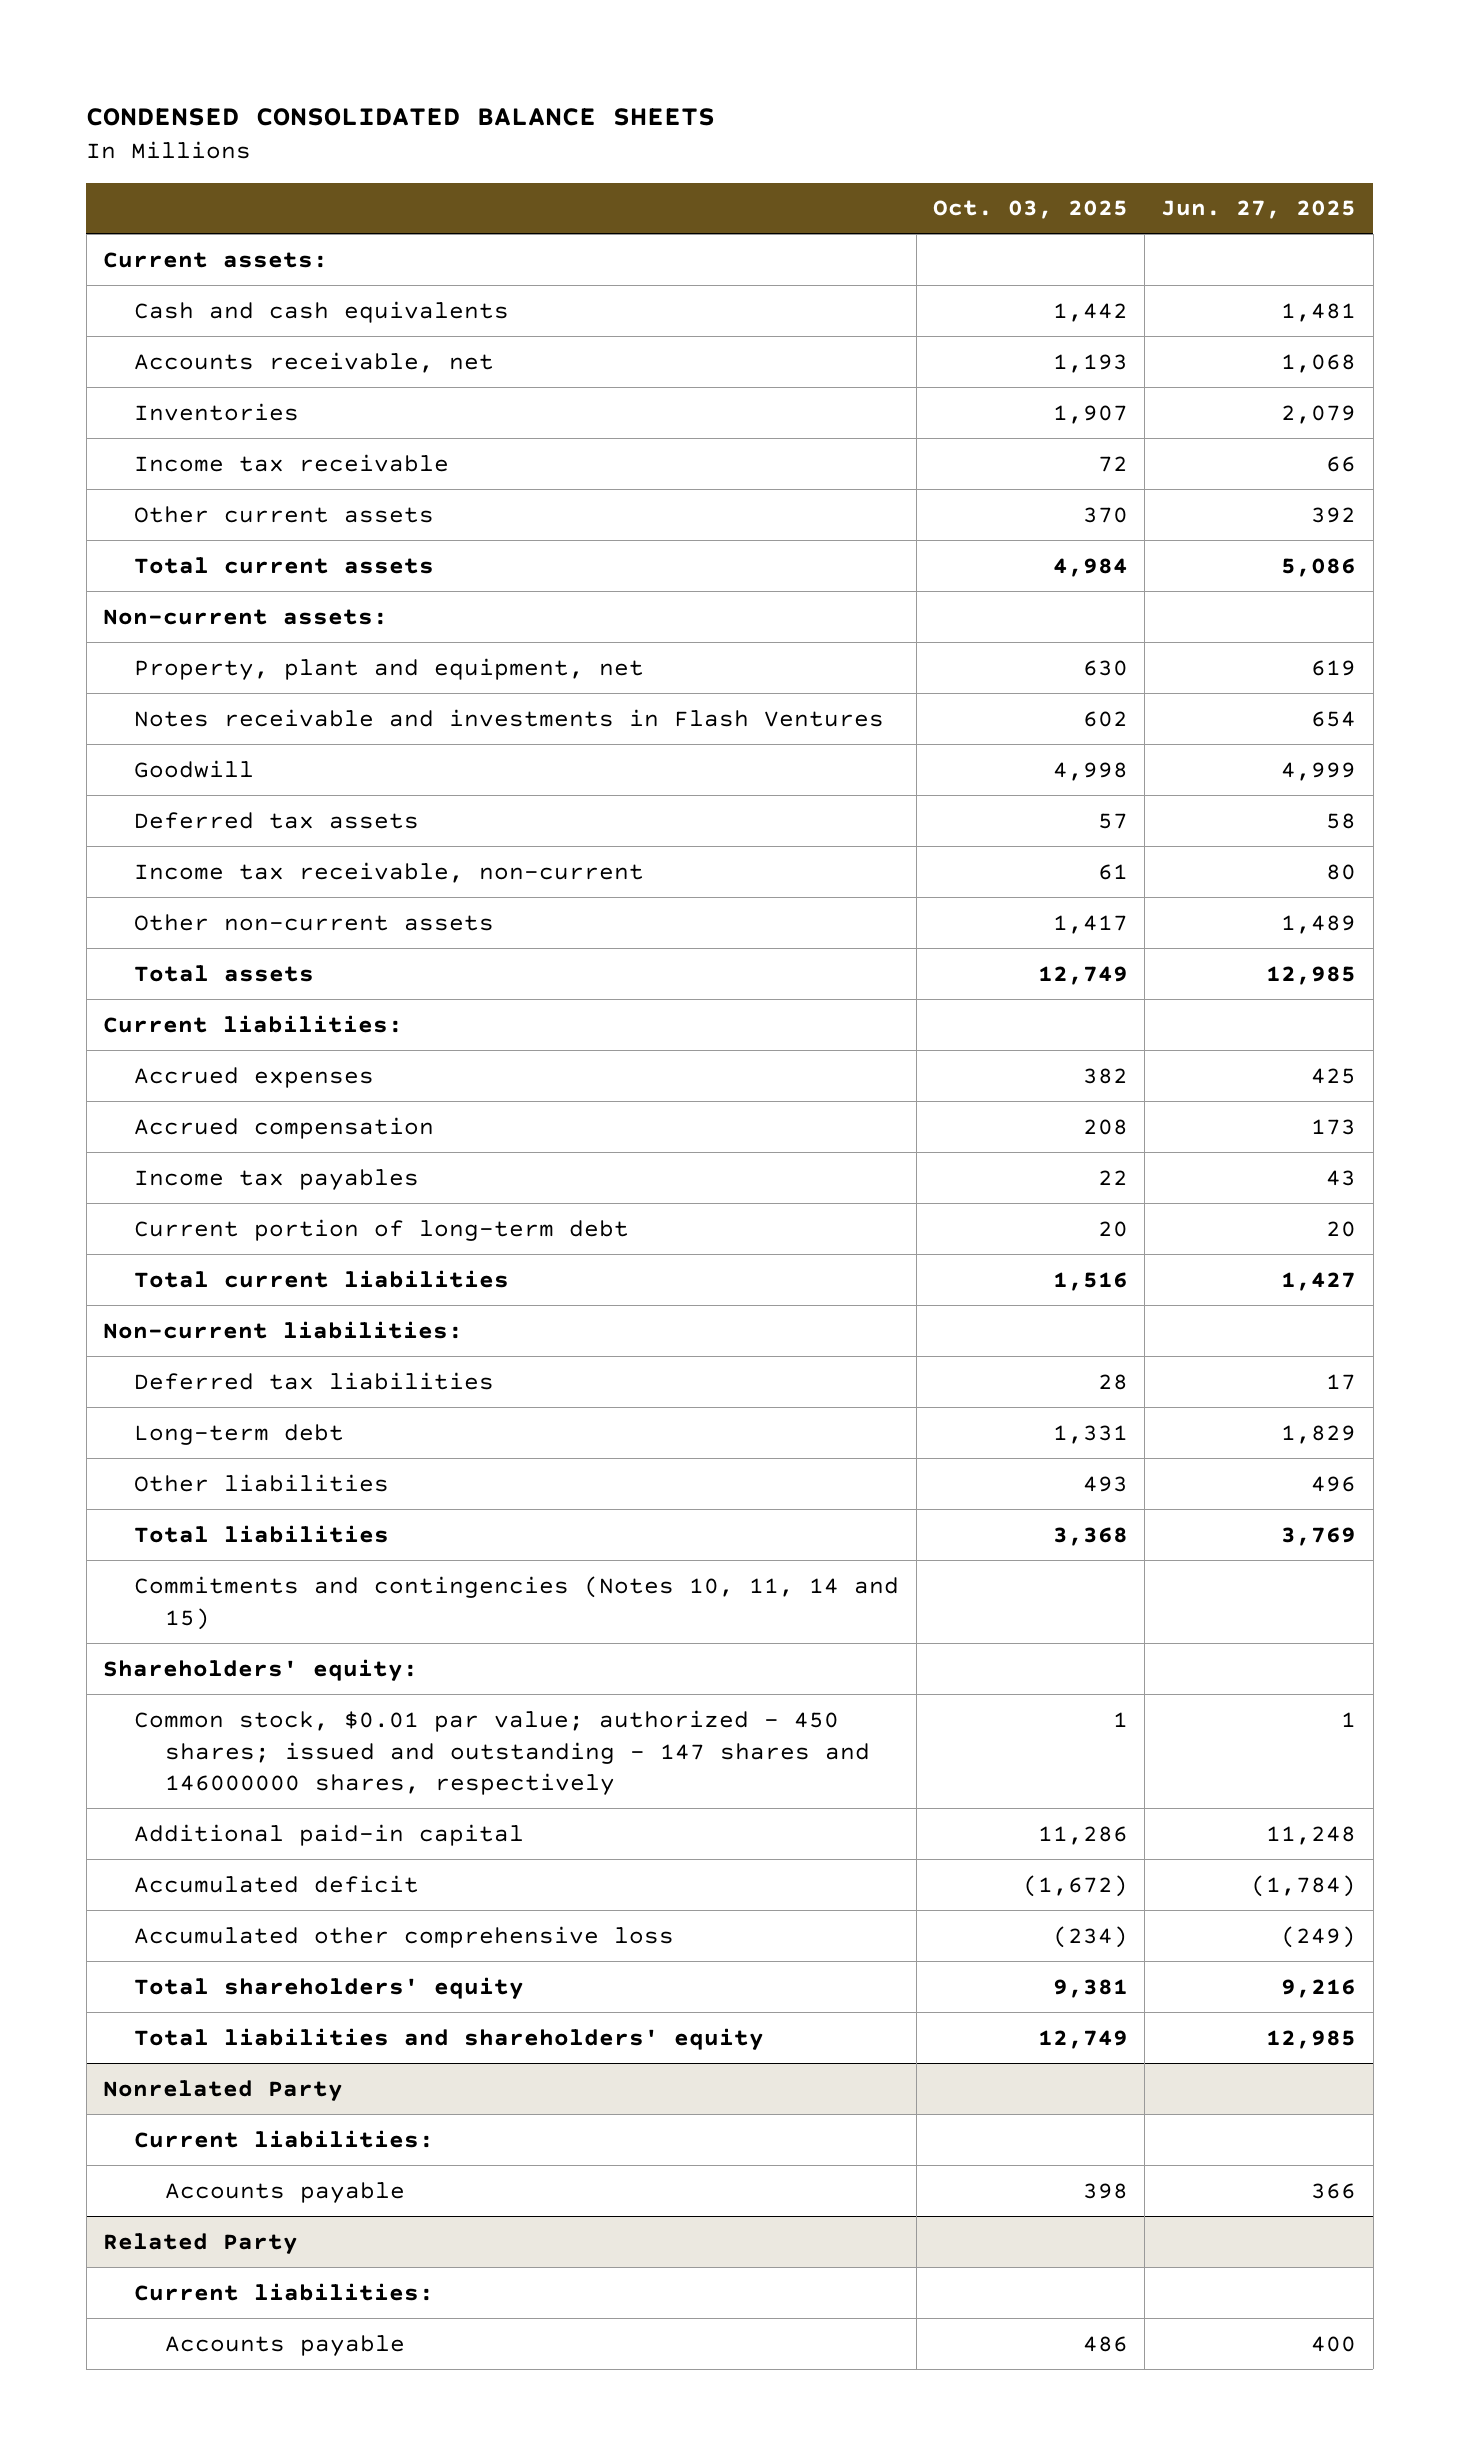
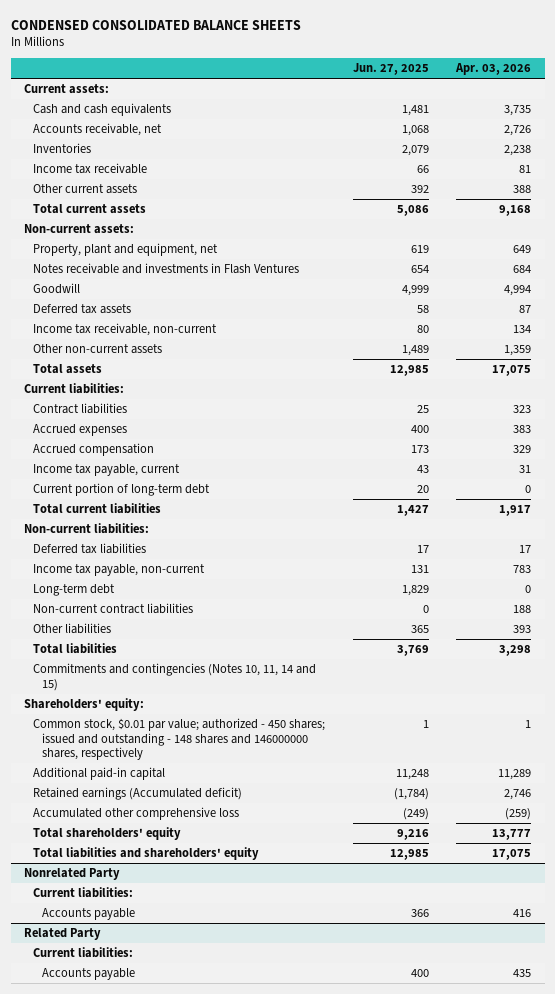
- | Oct. 03, 2025 | Jun. 27, 2025
+ | Jun. 27, 2025 | Apr. 03, 2026
- Accrued expenses | 382 | 425
+ Contract liabilities | 25 | 323
+ Accrued expenses | 400 | 383
- Income tax payables | 22 | 43
+ Income tax payable, current | 43 | 31
+ Income tax payable, non-current | 131 | 783
- Other liabilities | 493 | 496
+ Non-current contract liabilities | 0 | 188
+ Other liabilities | 365 | 393
- Common stock, $0.01 par value; authorized - 450 shares; issued and outstanding - 147 shares and 146000000 shares, respectively | 1 | 1
+ Common stock, $0.01 par value; authorized - 450 shares; issued and outstanding - 148 shares and 146000000 shares, respectively | 1 | 1
- Accumulated deficit | (1,672) | (1,784)
+ Retained earnings (Accumulated deficit) | (1,784) | 2,746

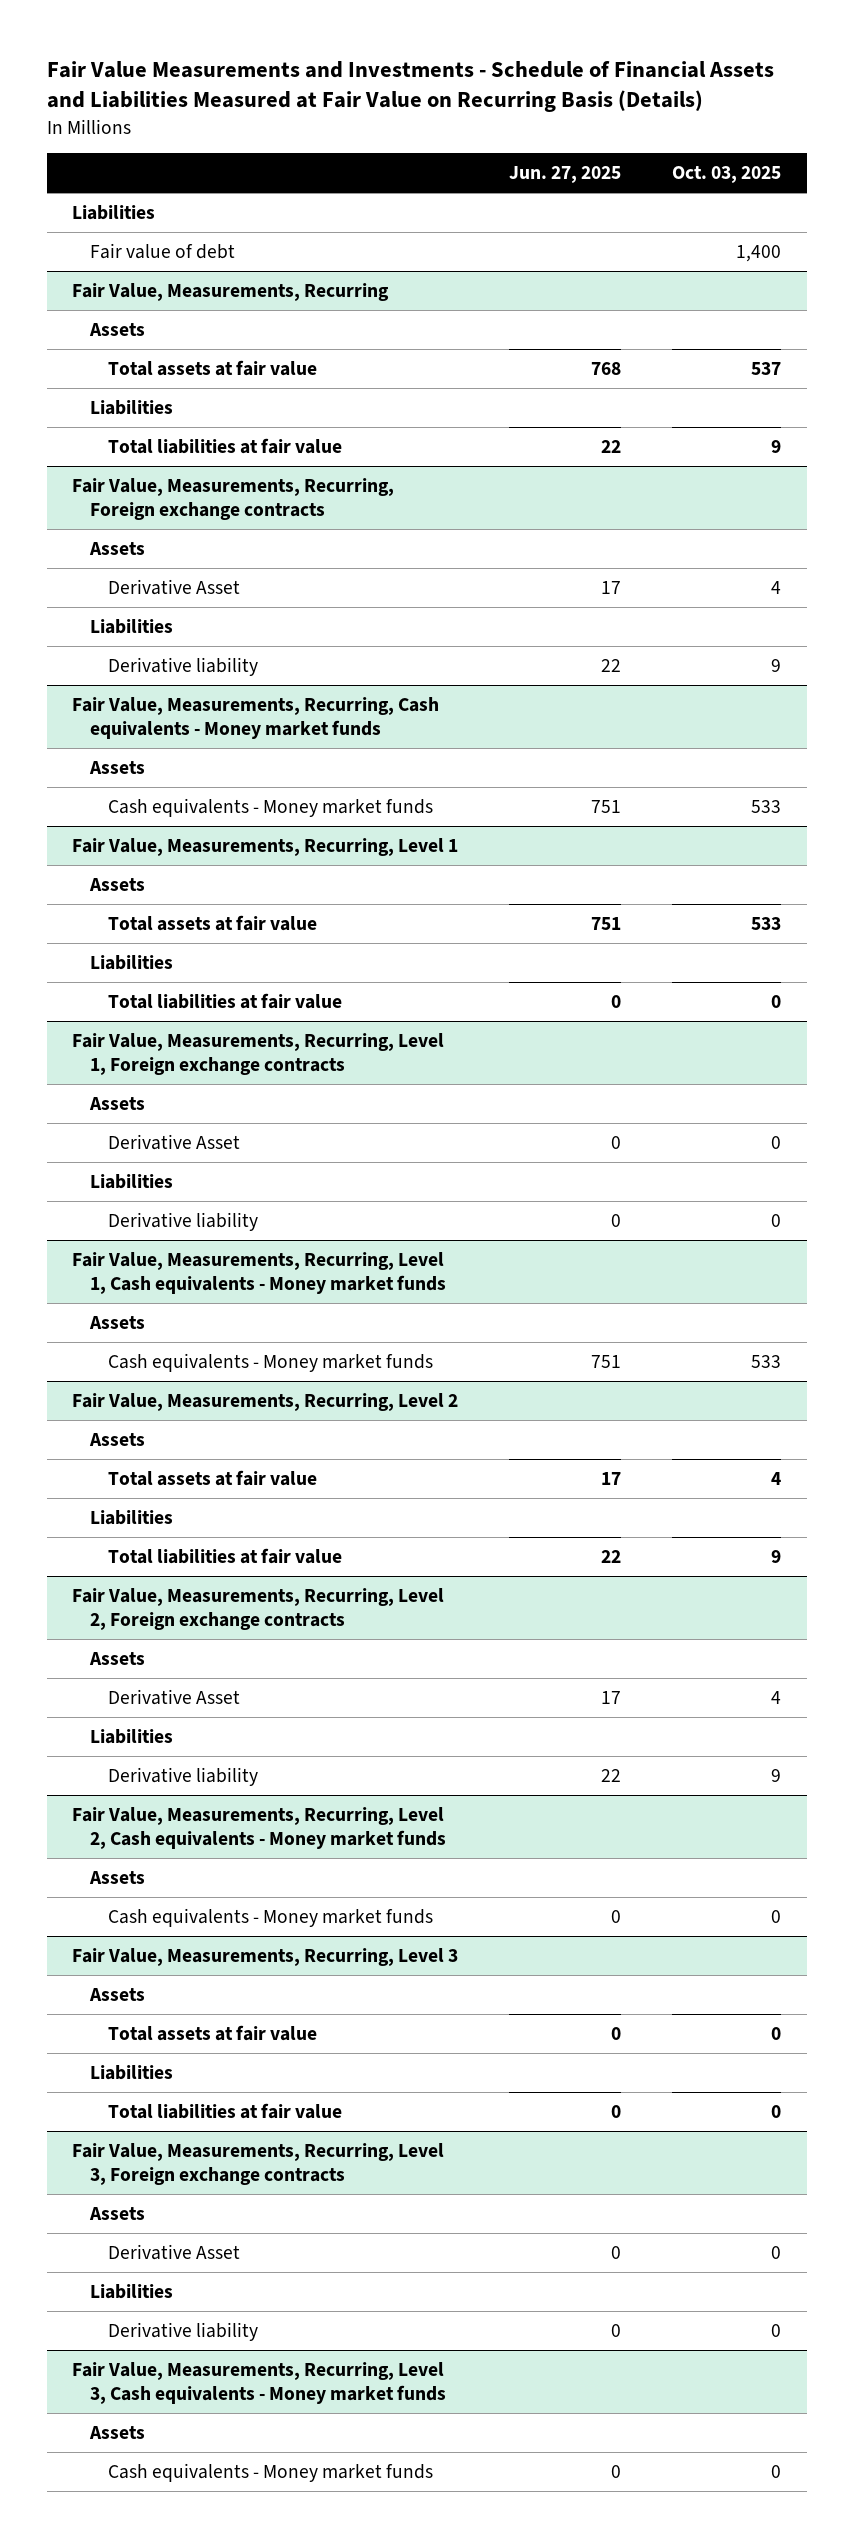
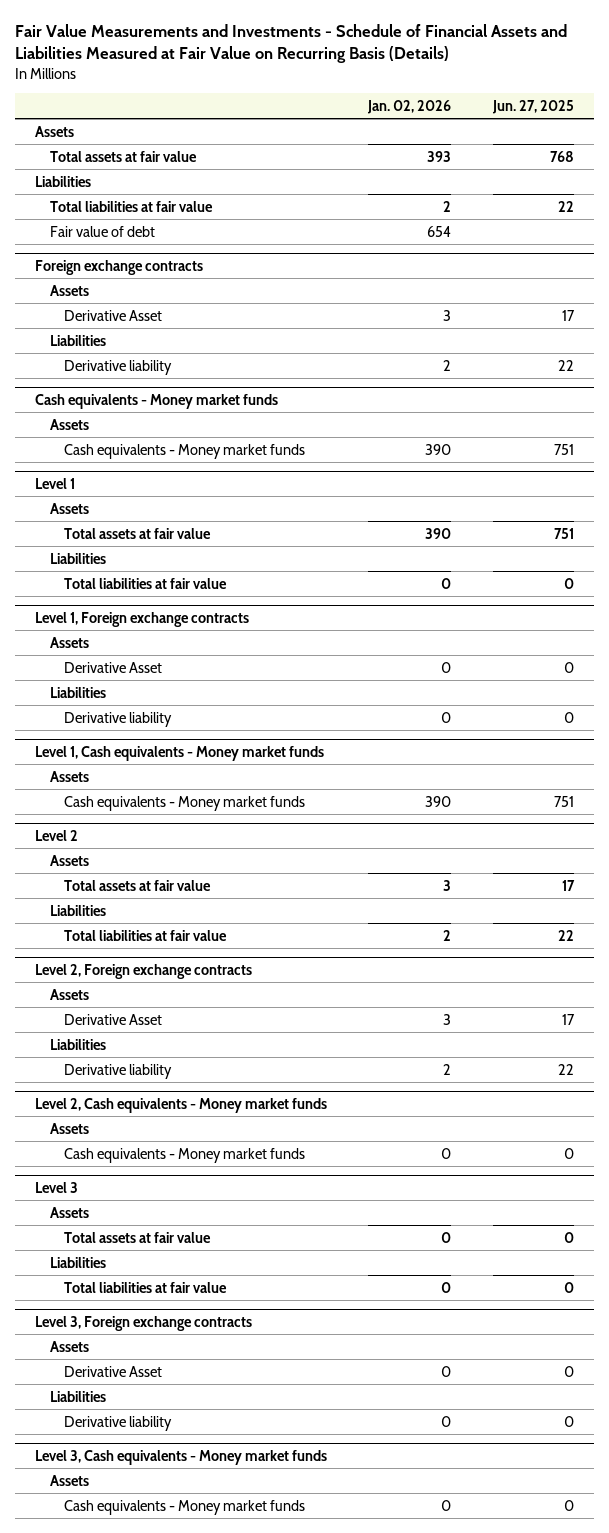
- | Jun. 27, 2025 | Oct. 03, 2025
+ | Jan. 02, 2026 | Jun. 27, 2025
- Liabilities
- Fair Value, Measurements, Recurring
- Fair Value, Measurements, Recurring, Foreign exchange contracts
moved down: Fair value of debt | 654 |
+ Foreign exchange contracts
- Fair Value, Measurements, Recurring, Cash equivalents - Money market funds
+ Cash equivalents - Money market funds
- Fair Value, Measurements, Recurring, Level 1
+ Level 1
- Fair Value, Measurements, Recurring, Level 1, Foreign exchange contracts
+ Level 1, Foreign exchange contracts
- Fair Value, Measurements, Recurring, Level 1, Cash equivalents - Money market funds
+ Level 1, Cash equivalents - Money market funds
- Fair Value, Measurements, Recurring, Level 2
+ Level 2
- Fair Value, Measurements, Recurring, Level 2, Foreign exchange contracts
+ Level 2, Foreign exchange contracts
- Fair Value, Measurements, Recurring, Level 2, Cash equivalents - Money market funds
+ Level 2, Cash equivalents - Money market funds
- Fair Value, Measurements, Recurring, Level 3
+ Level 3
- Fair Value, Measurements, Recurring, Level 3, Foreign exchange contracts
+ Level 3, Foreign exchange contracts
- Fair Value, Measurements, Recurring, Level 3, Cash equivalents - Money market funds
+ Level 3, Cash equivalents - Money market funds

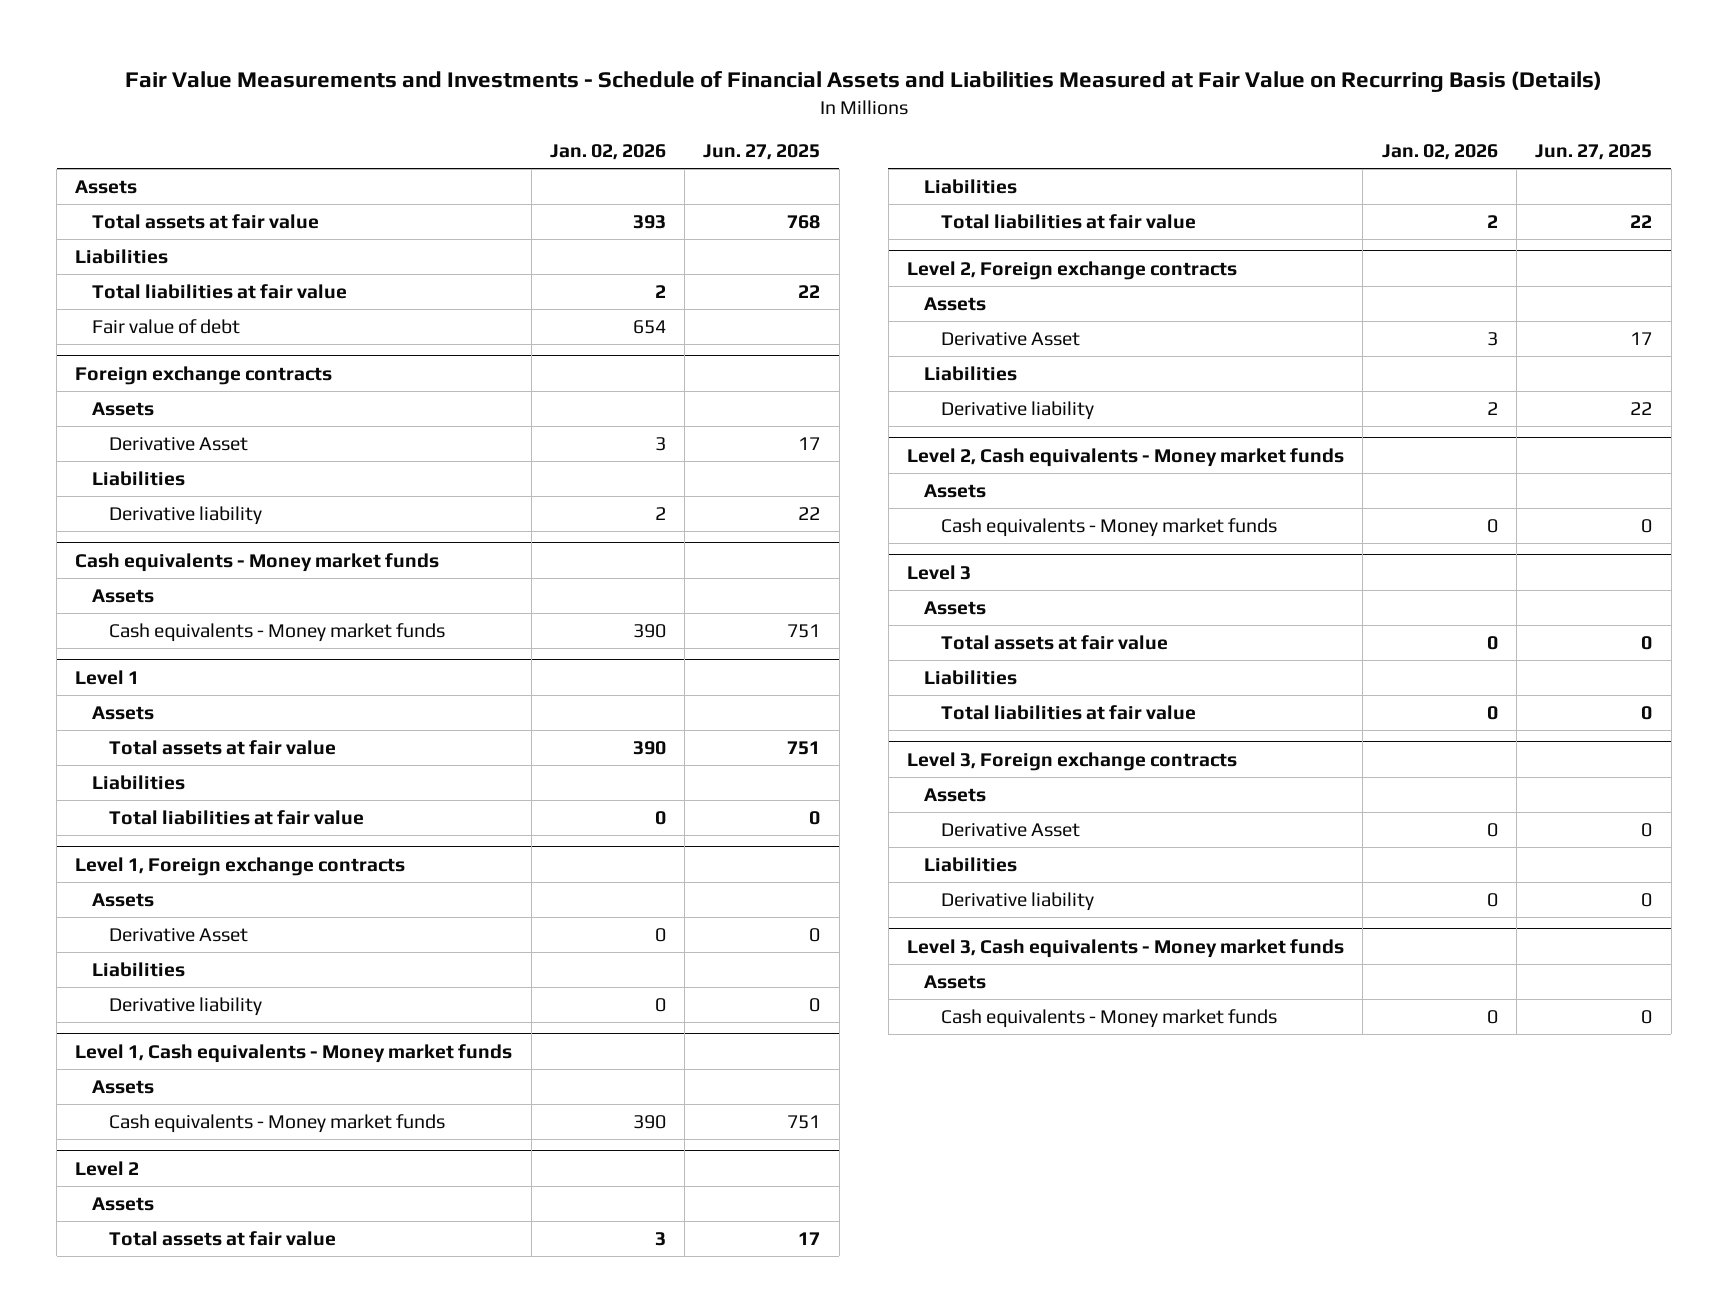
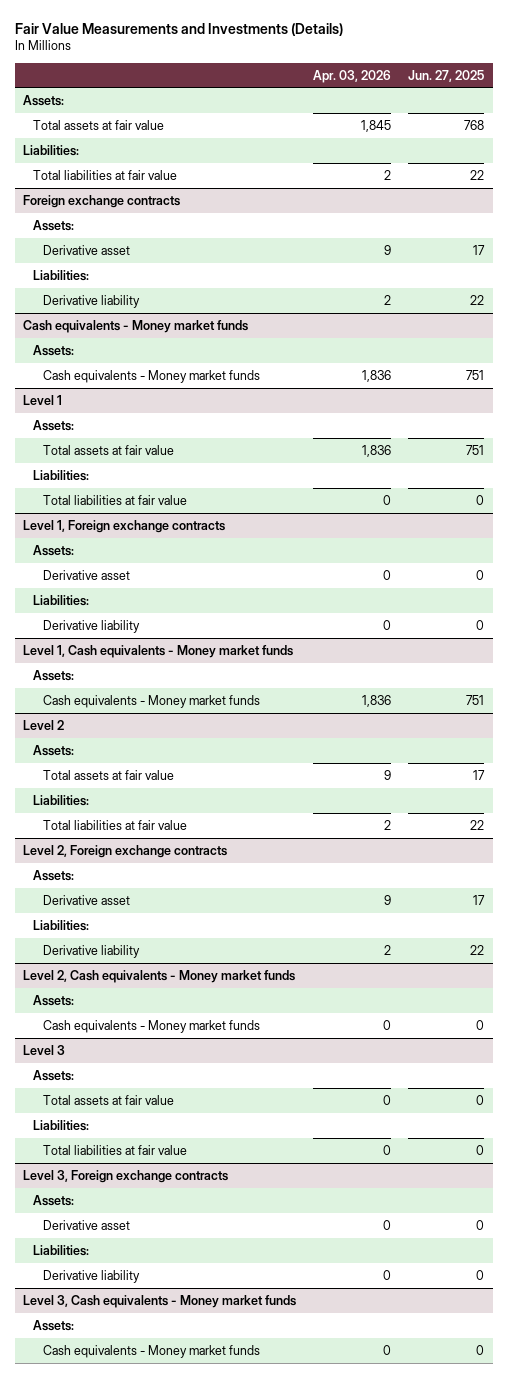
- Fair Value Measurements and Investments - Schedule of Financial Assets and Liabilities Measured at Fair Value on Recurring Basis (Details)
+ Fair Value Measurements and Investments (Details)
- | Jan. 02, 2026 | Jun. 27, 2025
+ | Apr. 03, 2026 | Jun. 27, 2025
- Assets
+ Assets:
- Liabilities
+ Liabilities:
- Fair value of debt | 654 |
@ Foreign exchange contracts
- Assets
- Derivative Asset | 3 | 17
- Liabilities
+ Assets:
+ Derivative asset | 9 | 17
+ Liabilities:
@ Cash equivalents - Money market funds
- Assets
+ Assets:
@ Level 1
- Assets
+ Assets:
- Liabilities
+ Liabilities:
@ Level 1, Foreign exchange contracts
- Assets
- Derivative Asset | 0 | 0
- Liabilities
+ Assets:
+ Derivative asset | 0 | 0
+ Liabilities:
@ Level 1, Cash equivalents - Money market funds
- Assets
+ Assets:
@ Level 2
- Assets
+ Assets:
- Liabilities
+ Liabilities:
@ Level 2, Foreign exchange contracts
- Assets
- Derivative Asset | 3 | 17
- Liabilities
+ Assets:
+ Derivative asset | 9 | 17
+ Liabilities:
@ Level 2, Cash equivalents - Money market funds
- Assets
+ Assets:
@ Level 3
- Assets
+ Assets:
- Liabilities
+ Liabilities:
@ Level 3, Foreign exchange contracts
- Assets
- Derivative Asset | 0 | 0
- Liabilities
+ Assets:
+ Derivative asset | 0 | 0
+ Liabilities:
@ Level 3, Cash equivalents - Money market funds
- Assets
+ Assets:

